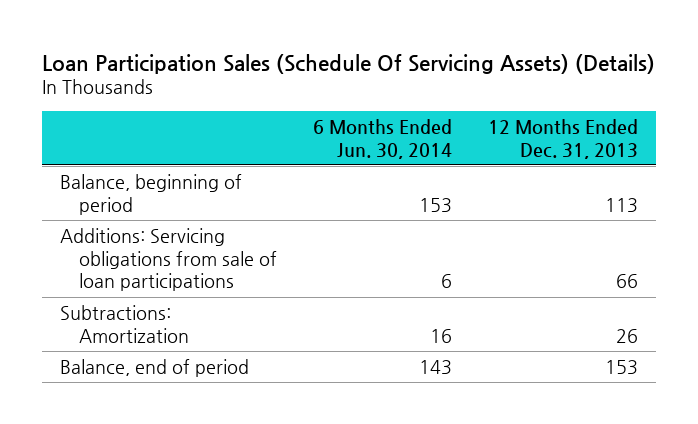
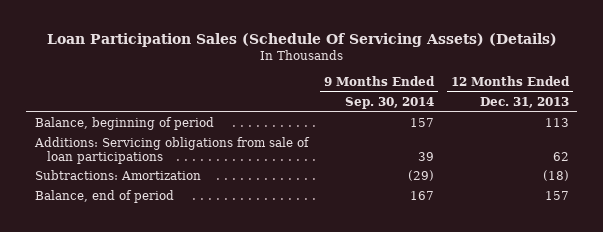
- | 6 Months Ended Jun. 30, 2014 | 12 Months Ended Dec. 31, 2013
+ | 9 Months Ended Sep. 30, 2014 | 12 Months Ended Dec. 31, 2013
- Additions: Servicing obligations from sale of loan participations | 6 | 66
- Subtractions: Amortization | 16 | 26
- Balance, end of period | 143 | 153
+ Additions: Servicing obligations from sale of loan participations | 39 | 62
+ Subtractions: Amortization | (29) | (18)
+ Balance, end of period | 167 | 157

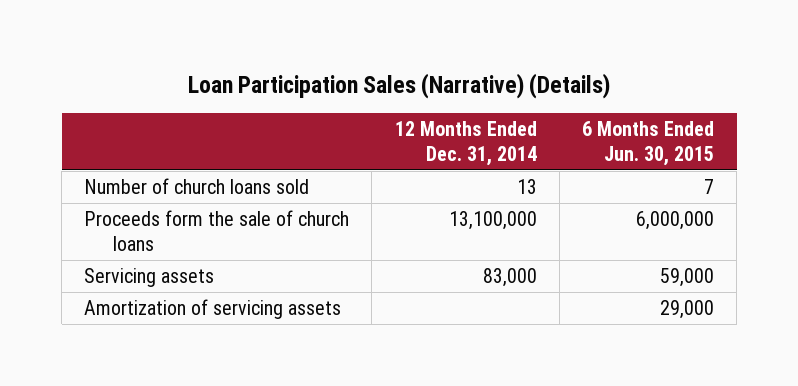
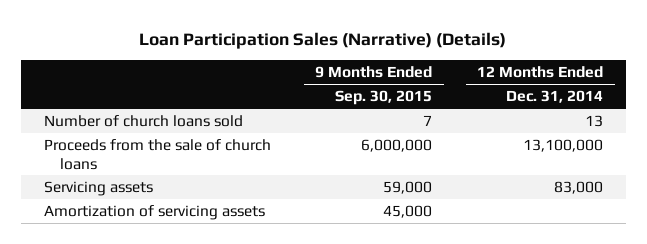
- | 12 Months Ended Dec. 31, 2014 | 6 Months Ended Jun. 30, 2015
+ | 9 Months Ended Sep. 30, 2015 | 12 Months Ended Dec. 31, 2014
- Proceeds form the sale of church loans | 13,100,000 | 6,000,000
+ Proceeds from the sale of church loans | 6,000,000 | 13,100,000

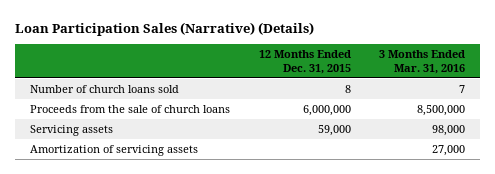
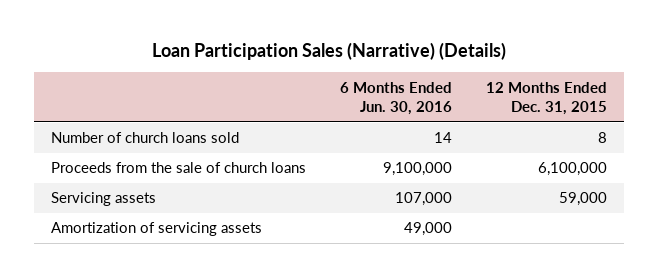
- | 12 Months Ended Dec. 31, 2015 | 3 Months Ended Mar. 31, 2016
+ | 6 Months Ended Jun. 30, 2016 | 12 Months Ended Dec. 31, 2015
- Proceeds from the sale of church loans | 6,000,000 | 8,500,000
+ Proceeds from the sale of church loans | 9,100,000 | 6,100,000

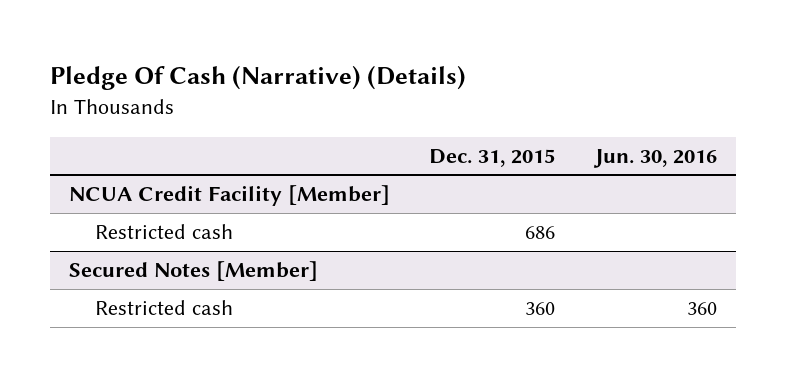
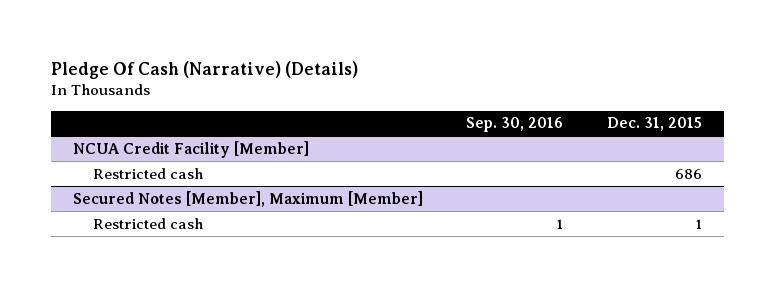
- | Dec. 31, 2015 | Jun. 30, 2016
+ | Sep. 30, 2016 | Dec. 31, 2015
- Secured Notes [Member]
- Restricted cash | 360 | 360
+ Secured Notes [Member], Maximum [Member]
+ Restricted cash | 1 | 1

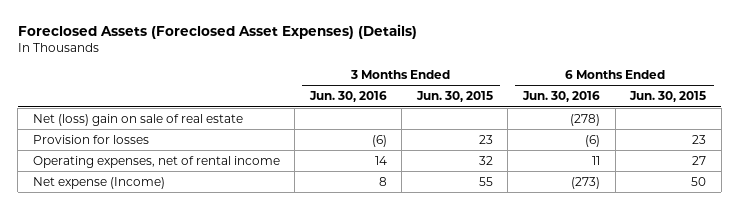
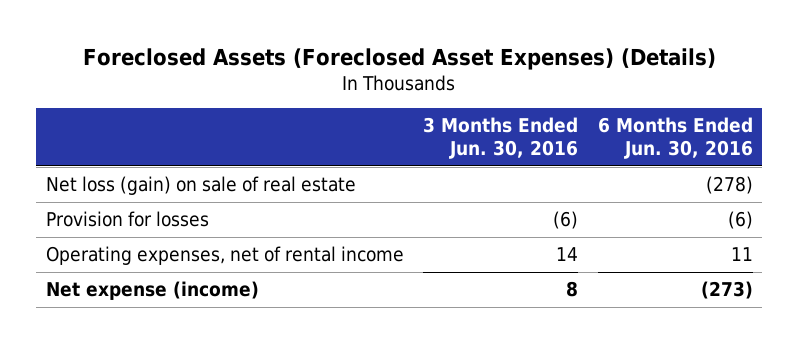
- | 3 Months Ended Jun. 30, 2016 | 3 Months Ended Jun. 30, 2015 | 6 Months Ended Jun. 30, 2016 | 6 Months Ended Jun. 30, 2015
+ | 3 Months Ended Jun. 30, 2016 | 6 Months Ended Jun. 30, 2016
- Net (loss) gain on sale of real estate | | | (278) |
+ Net loss (gain) on sale of real estate | | (278)
- Net expense (Income) | 8 | 55 | (273) | 50
+ Net expense (income) | 8 | (273)

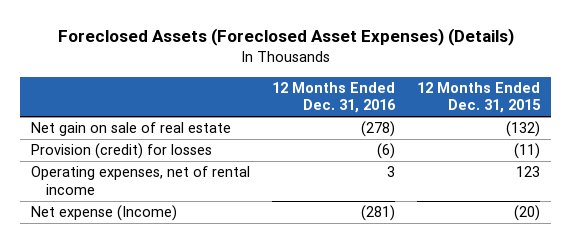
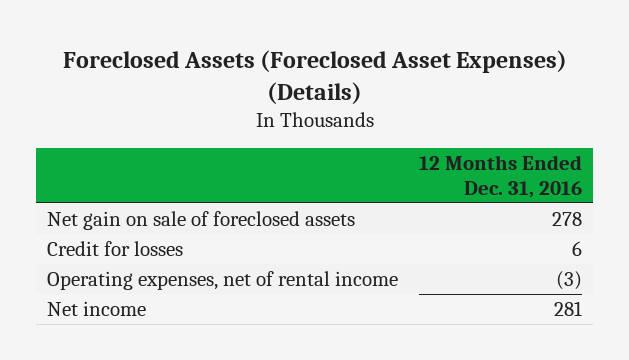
- | 12 Months Ended Dec. 31, 2016 | 12 Months Ended Dec. 31, 2015
+ | 12 Months Ended Dec. 31, 2016
- Net gain on sale of real estate | (278) | (132)
- Provision (credit) for losses | (6) | (11)
- Operating expenses, net of rental income | 3 | 123
- Net expense (Income) | (281) | (20)
+ Net gain on sale of foreclosed assets | 278
+ Credit for losses | 6
+ Operating expenses, net of rental income | (3)
+ Net income | 281

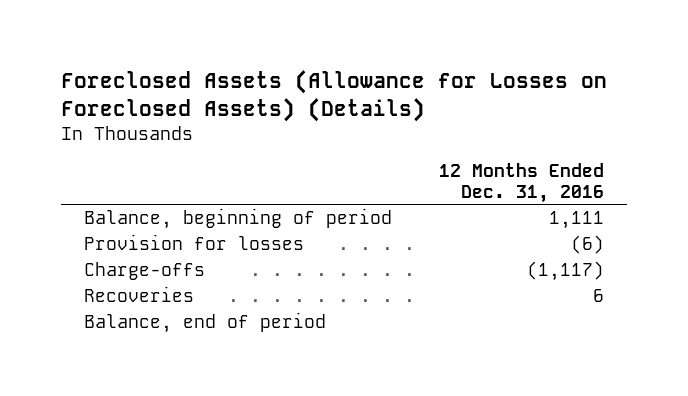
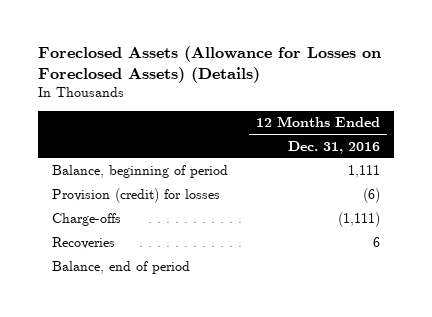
- Provision for losses | (6)
- Charge-offs | (1,117)
+ Provision (credit) for losses | (6)
+ Charge-offs | (1,111)

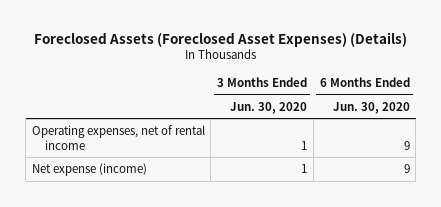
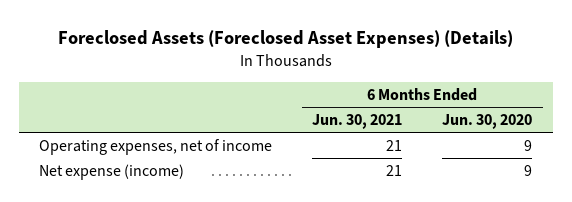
- | 3 Months Ended Jun. 30, 2020 | 6 Months Ended Jun. 30, 2020
+ | 6 Months Ended Jun. 30, 2021 | 6 Months Ended Jun. 30, 2020
- Operating expenses, net of rental income | 1 | 9
+ Operating expenses, net of income | 21 | 9

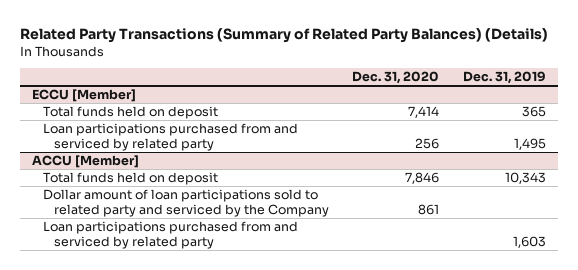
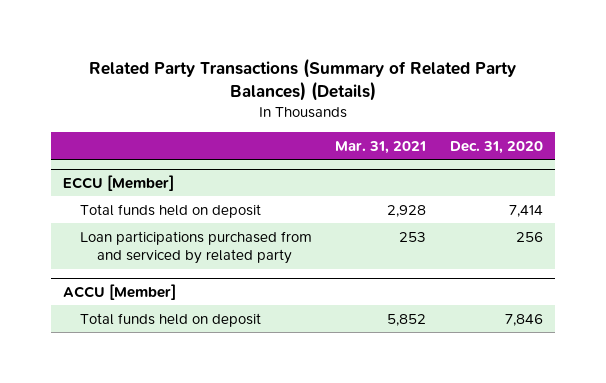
- | Dec. 31, 2020 | Dec. 31, 2019
+ | Mar. 31, 2021 | Dec. 31, 2020
@ ACCU [Member]
- Dollar amount of loan participations sold to related party and serviced by the Company | 861 |
- Loan participations purchased from and serviced by related party | | 1,603

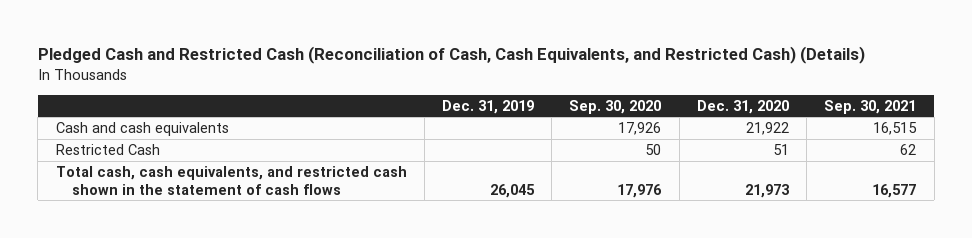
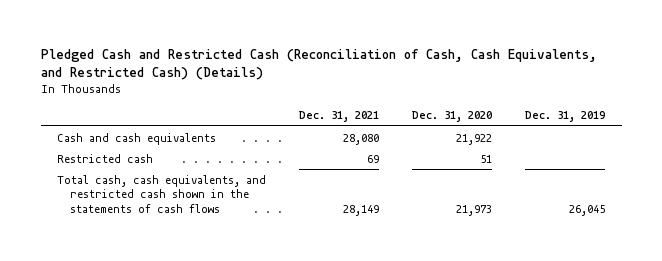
- | Dec. 31, 2019 | Sep. 30, 2020 | Dec. 31, 2020 | Sep. 30, 2021
+ | Dec. 31, 2021 | Dec. 31, 2020 | Dec. 31, 2019
- Restricted Cash | | 50 | 51 | 62
- Total cash, cash equivalents, and restricted cash shown in the statement of cash flows | 26,045 | 17,976 | 21,973 | 16,577
+ Restricted cash | 69 | 51 |
+ Total cash, cash equivalents, and restricted cash shown in the statements of cash flows | 28,149 | 21,973 | 26,045

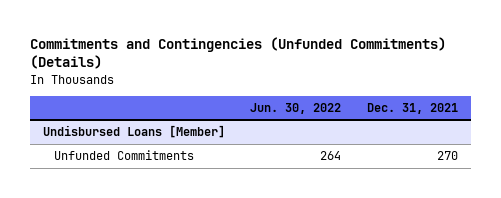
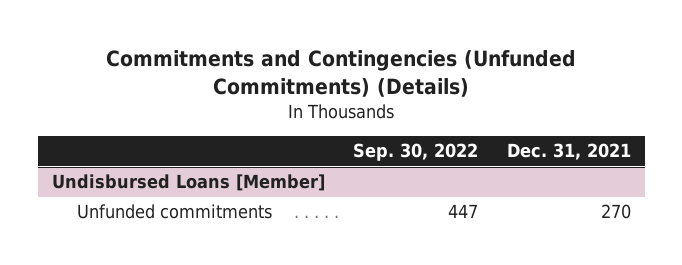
- | Jun. 30, 2022 | Dec. 31, 2021
+ | Sep. 30, 2022 | Dec. 31, 2021
@ Undisbursed Loans [Member]
- Unfunded Commitments | 264 | 270
+ Unfunded commitments | 447 | 270

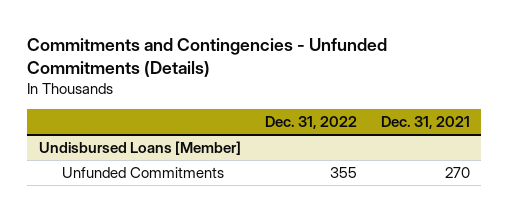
- Commitments and Contingencies (Unfunded Commitments) (Details)
+ Commitments and Contingencies - Unfunded Commitments (Details)
- | Sep. 30, 2022 | Dec. 31, 2021
+ | Dec. 31, 2022 | Dec. 31, 2021
@ Undisbursed Loans [Member]
- Unfunded commitments | 447 | 270
+ Unfunded Commitments | 355 | 270

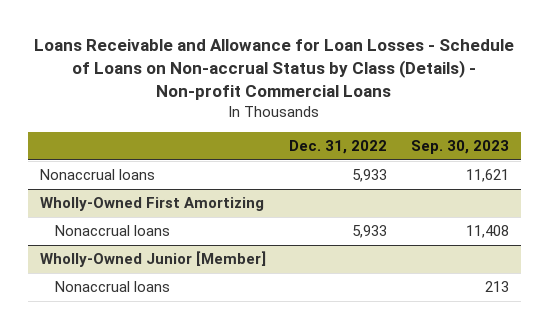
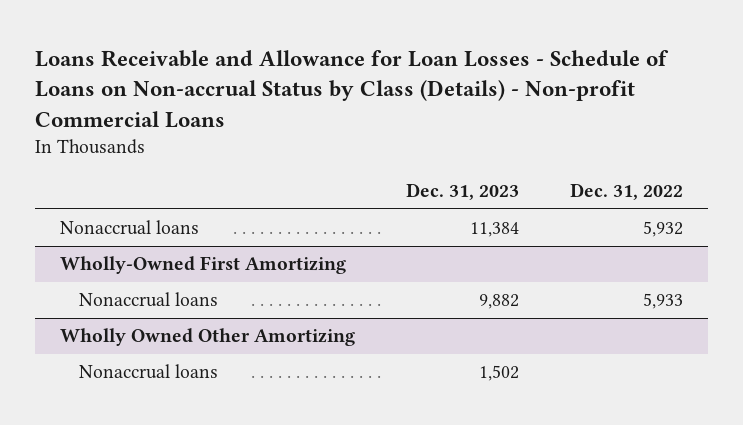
- | Dec. 31, 2022 | Sep. 30, 2023
+ | Dec. 31, 2023 | Dec. 31, 2022
- Nonaccrual loans | 5,933 | 11,621
+ Nonaccrual loans | 11,384 | 5,932
- Wholly-Owned Junior [Member]
+ Wholly Owned Other Amortizing

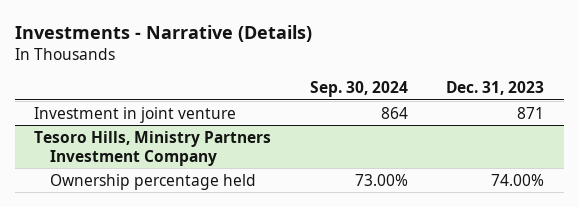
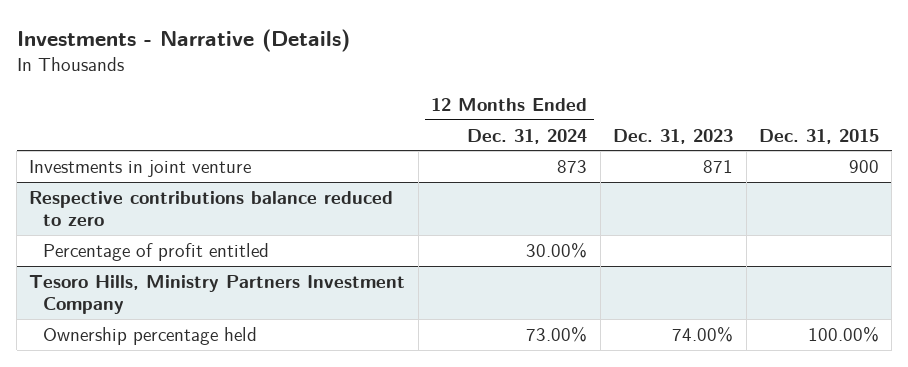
- | Sep. 30, 2024 | Dec. 31, 2023
+ | 12 Months Ended Dec. 31, 2024 | Dec. 31, 2023 | Dec. 31, 2015
- Investment in joint venture | 864 | 871
+ Investments in joint venture | 873 | 871 | 900
+ Respective contributions balance reduced to zero
+ Percentage of profit entitled | 30.00% | |

